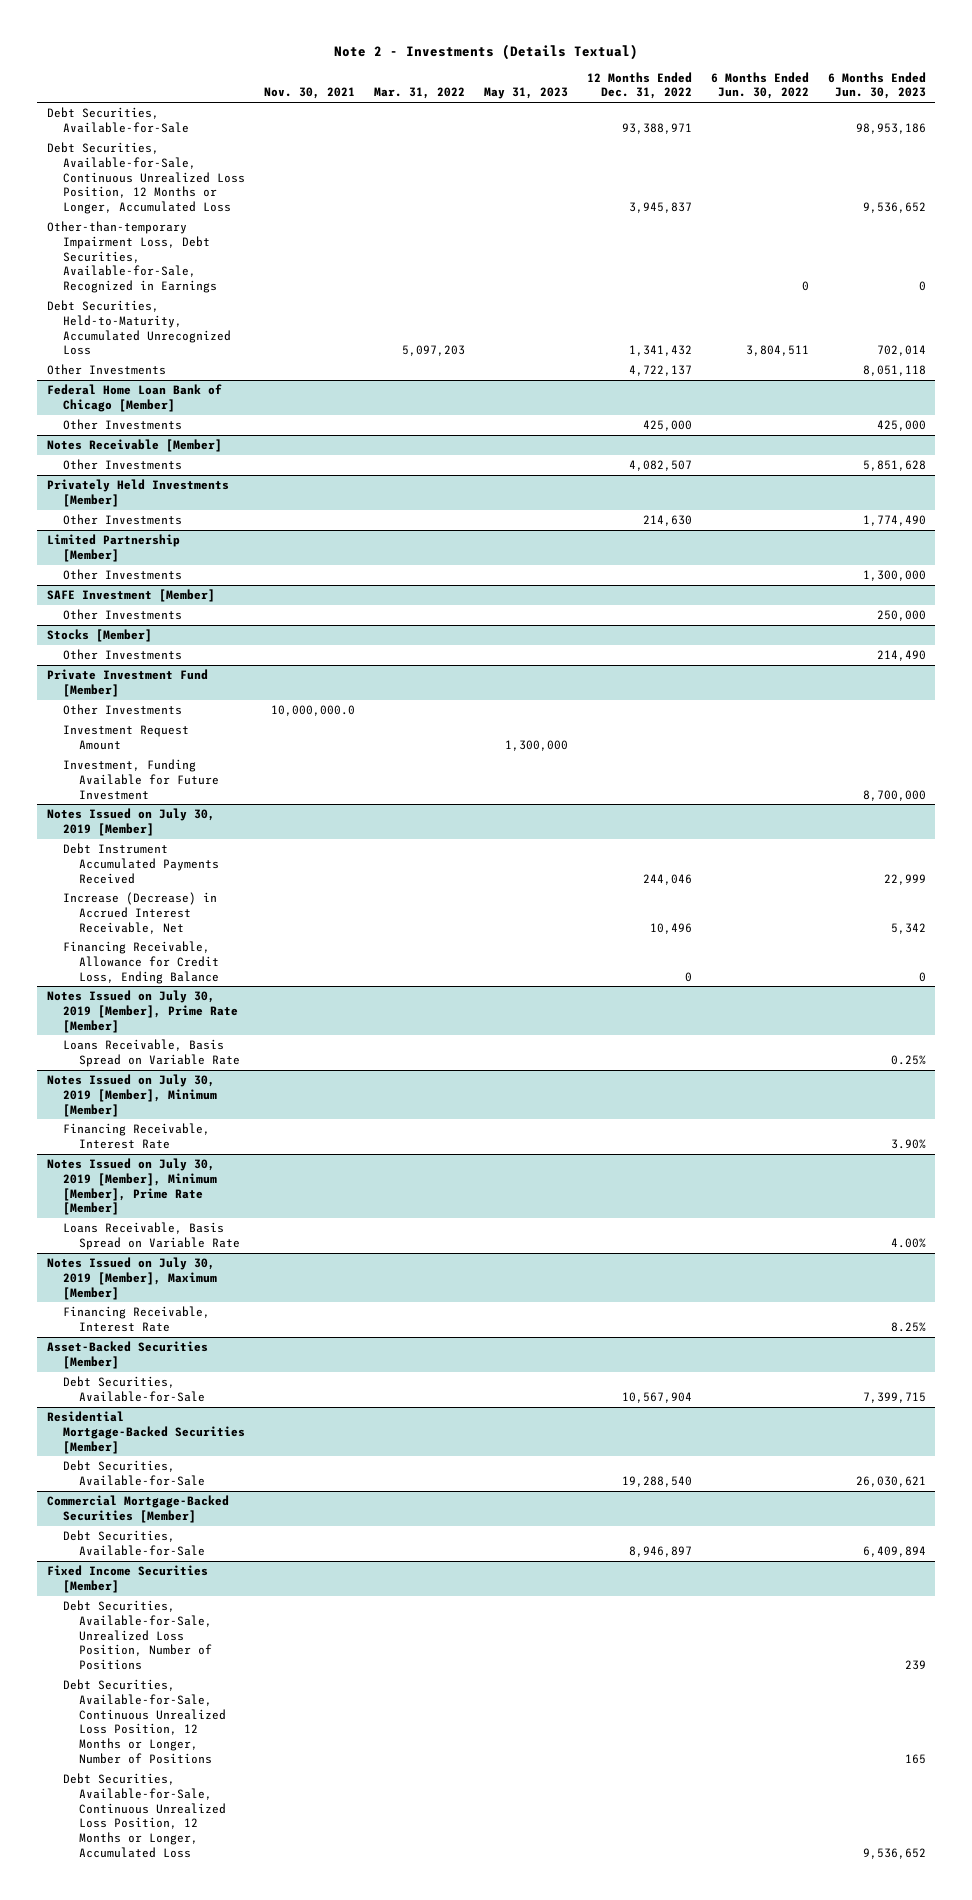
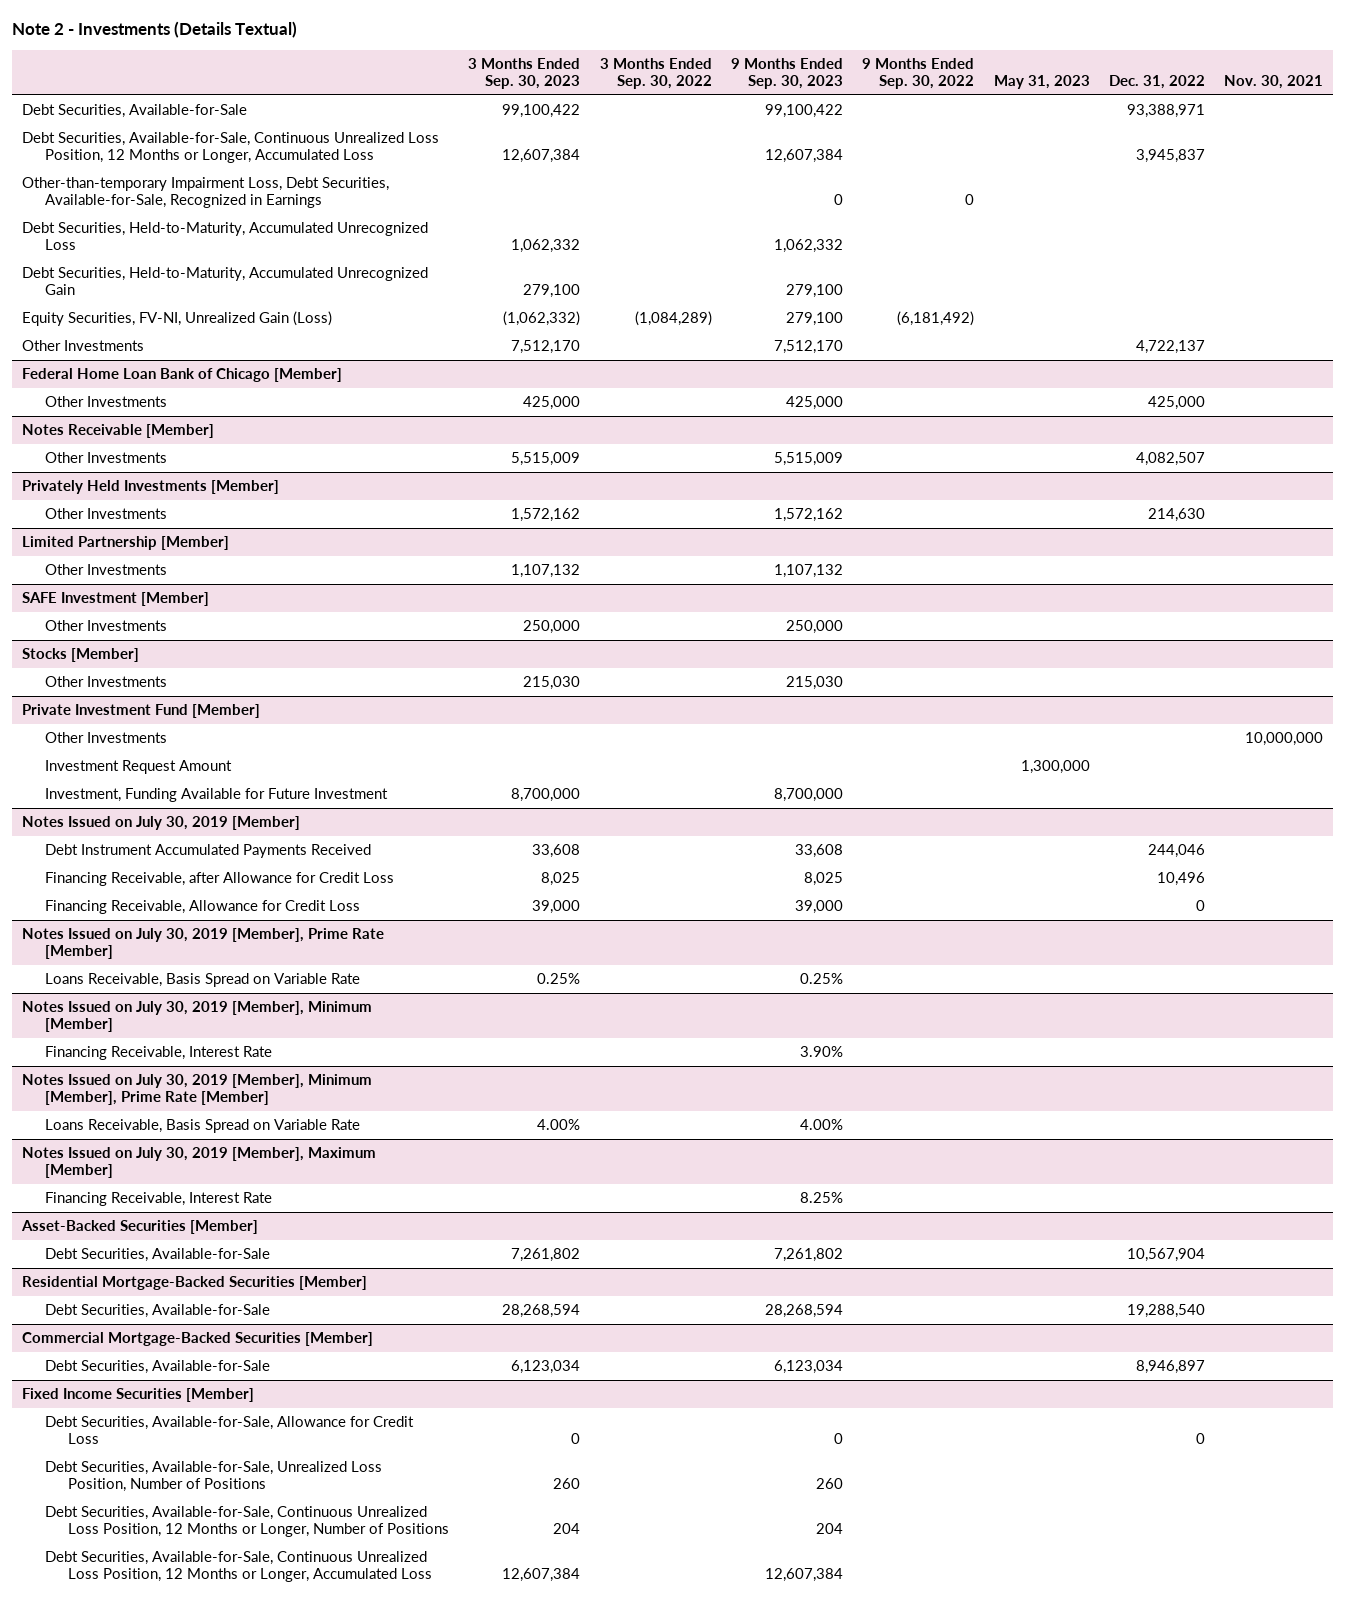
- | Nov. 30, 2021 | Mar. 31, 2022 | May 31, 2023 | 12 Months Ended Dec. 31, 2022 | 6 Months Ended Jun. 30, 2022 | 6 Months Ended Jun. 30, 2023
+ | 3 Months Ended Sep. 30, 2023 | 3 Months Ended Sep. 30, 2022 | 9 Months Ended Sep. 30, 2023 | 9 Months Ended Sep. 30, 2022 | May 31, 2023 | Dec. 31, 2022 | Nov. 30, 2021
+ Debt Securities, Held-to-Maturity, Accumulated Unrecognized Gain | 279,100 | | 279,100 | | | |
+ Equity Securities, FV-NI, Unrealized Gain (Loss) | (1,062,332) | (1,084,289) | 279,100 | (6,181,492) | | |
@ Private Investment Fund [Member]
- Other Investments | 10,000,000.0 | | | | |
+ Other Investments | | | | | | | 10,000,000
@ Notes Issued on July 30, 2019 [Member]
- Increase (Decrease) in Accrued Interest Receivable, Net | | | | 10,496 | | 5,342
- Financing Receivable, Allowance for Credit Loss, Ending Balance | | | | 0 | | 0
+ Financing Receivable, after Allowance for Credit Loss | 8,025 | | 8,025 | | | 10,496 |
+ Financing Receivable, Allowance for Credit Loss | 39,000 | | 39,000 | | | 0 |
@ Fixed Income Securities [Member]
+ Debt Securities, Available-for-Sale, Allowance for Credit Loss | 0 | | 0 | | | 0 |

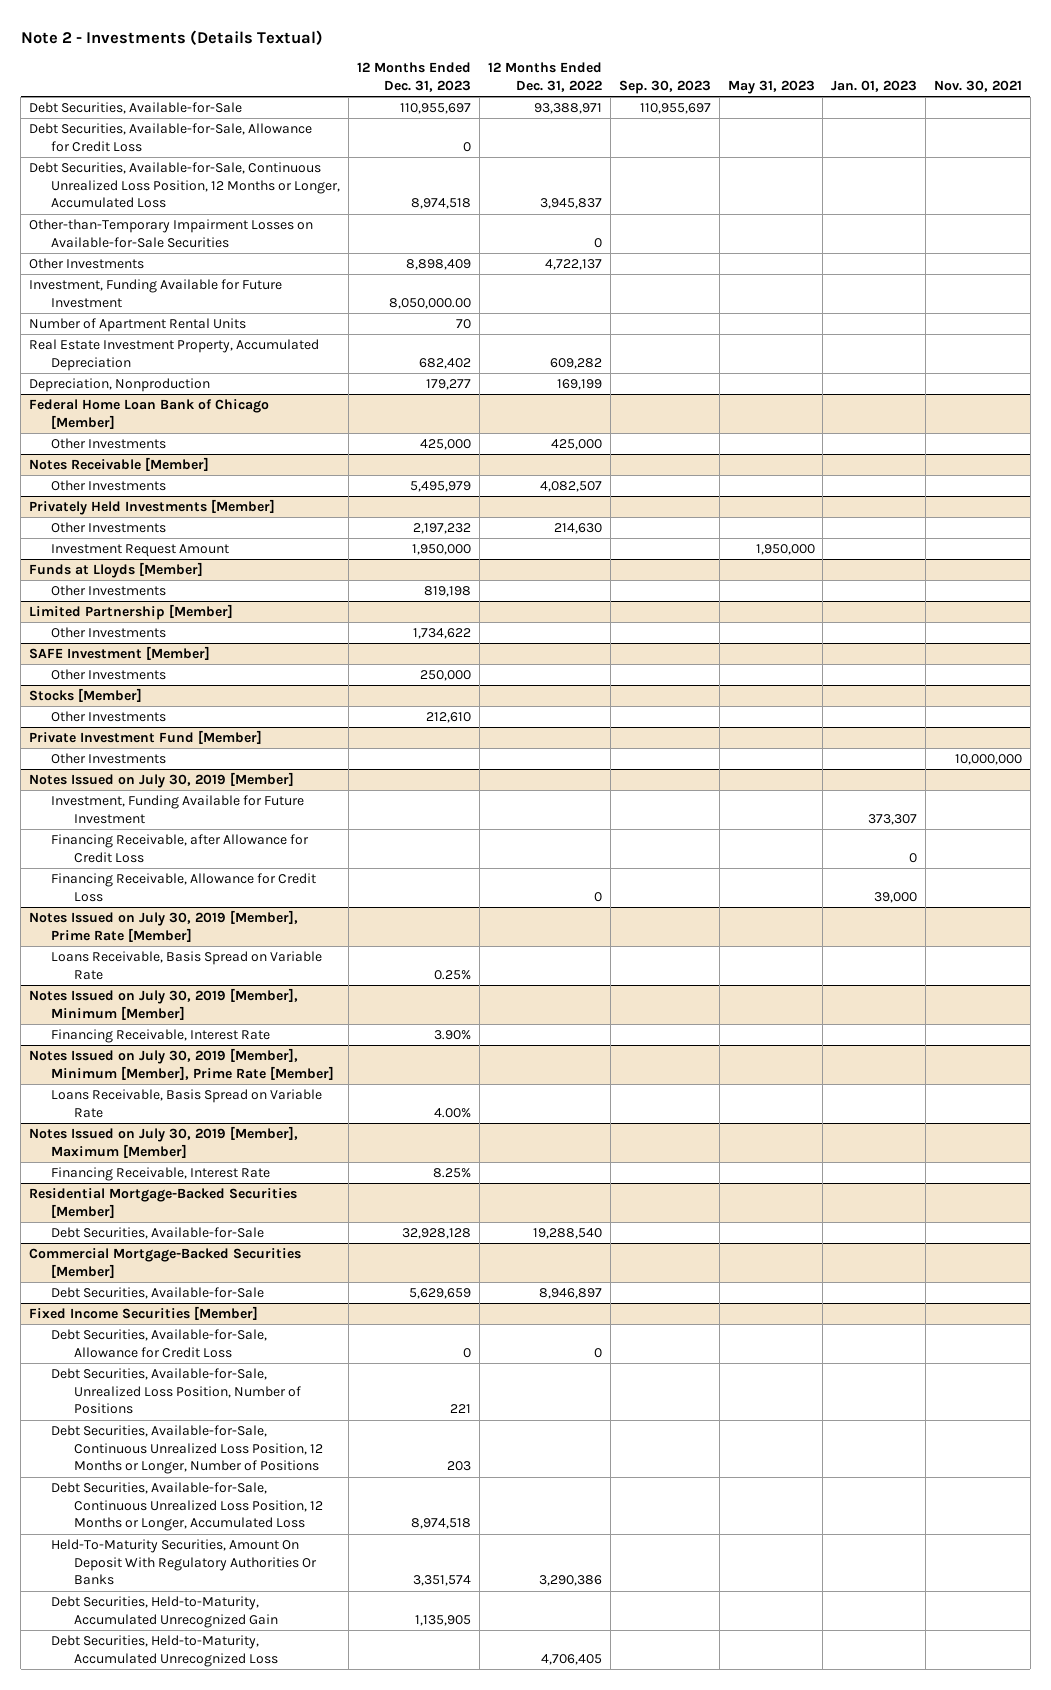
- | 3 Months Ended Sep. 30, 2023 | 3 Months Ended Sep. 30, 2022 | 9 Months Ended Sep. 30, 2023 | 9 Months Ended Sep. 30, 2022 | May 31, 2023 | Dec. 31, 2022 | Nov. 30, 2021
+ | 12 Months Ended Dec. 31, 2023 | 12 Months Ended Dec. 31, 2022 | Sep. 30, 2023 | May 31, 2023 | Jan. 01, 2023 | Nov. 30, 2021
+ Debt Securities, Available-for-Sale, Allowance for Credit Loss | 0 | | | | |
- Other-than-temporary Impairment Loss, Debt Securities, Available-for-Sale, Recognized in Earnings | | | 0 | 0 | | |
- Debt Securities, Held-to-Maturity, Accumulated Unrecognized Loss | 1,062,332 | | 1,062,332 | | | |
- Debt Securities, Held-to-Maturity, Accumulated Unrecognized Gain | 279,100 | | 279,100 | | | |
- Equity Securities, FV-NI, Unrealized Gain (Loss) | (1,062,332) | (1,084,289) | 279,100 | (6,181,492) | | |
+ Other-than-Temporary Impairment Losses on Available-for-Sale Securities | | 0 | | | |
+ Investment, Funding Available for Future Investment | 8,050,000.00 | | | | |
+ Number of Apartment Rental Units | 70 | | | | |
+ Real Estate Investment Property, Accumulated Depreciation | 682,402 | 609,282 | | | |
+ Depreciation, Nonproduction | 179,277 | 169,199 | | | |
@ Privately Held Investments [Member]
+ Investment Request Amount | 1,950,000 | | | 1,950,000 | |
+ Funds at Lloyds [Member]
+ Other Investments | 819,198 | | | | |
@ Private Investment Fund [Member]
- Investment Request Amount | | | | | 1,300,000 | |
- Investment, Funding Available for Future Investment | 8,700,000 | | 8,700,000 | | | |
@ Notes Issued on July 30, 2019 [Member]
- Debt Instrument Accumulated Payments Received | 33,608 | | 33,608 | | | 244,046 |
+ Investment, Funding Available for Future Investment | | | | | 373,307 |
- Asset-Backed Securities [Member]
- Debt Securities, Available-for-Sale | 7,261,802 | | 7,261,802 | | | 10,567,904 |
@ Fixed Income Securities [Member]
+ Held-To-Maturity Securities, Amount On Deposit With Regulatory Authorities Or Banks | 3,351,574 | 3,290,386 | | | |
+ Debt Securities, Held-to-Maturity, Accumulated Unrecognized Gain | 1,135,905 | | | | |
+ Debt Securities, Held-to-Maturity, Accumulated Unrecognized Loss | | 4,706,405 | | | |

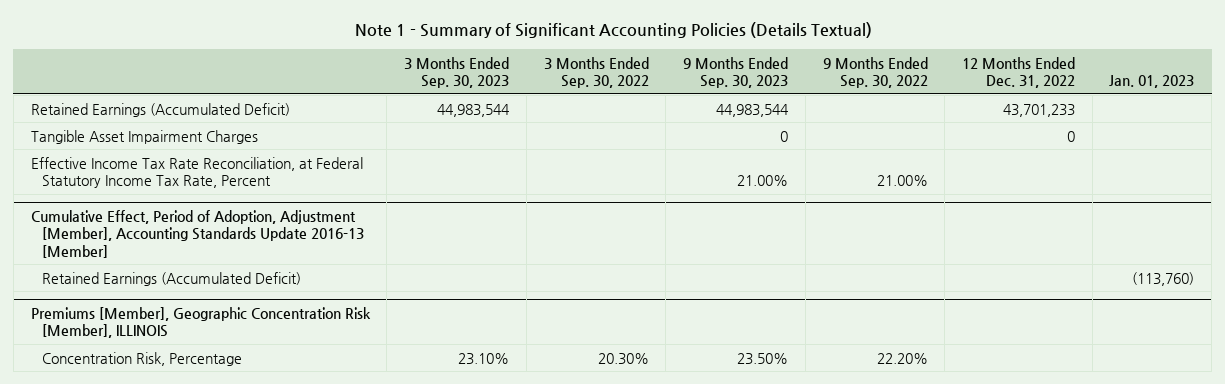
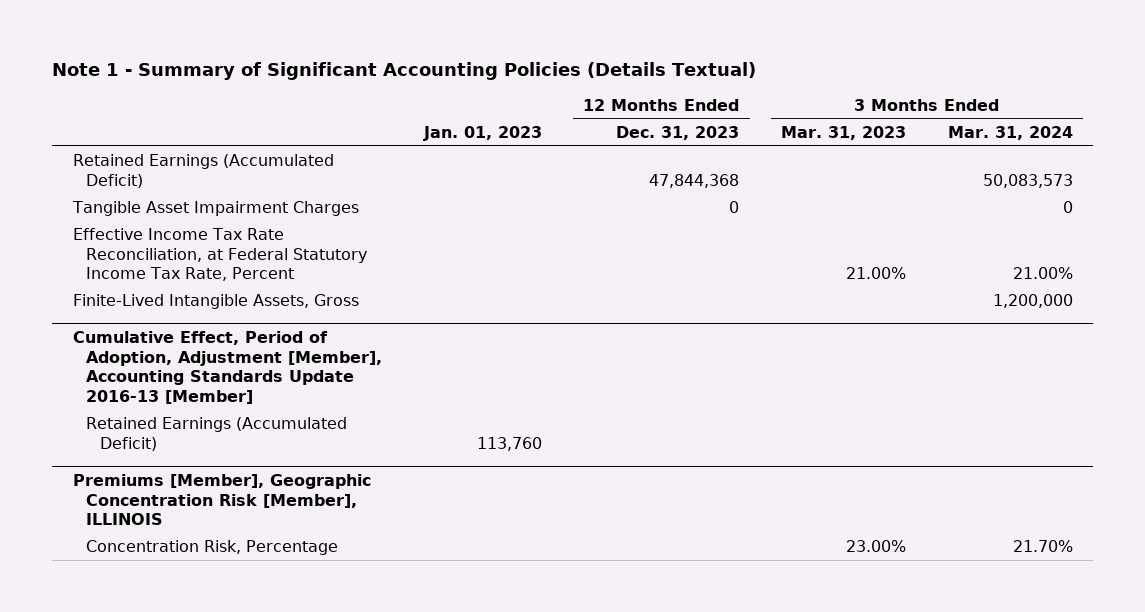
- | 3 Months Ended Sep. 30, 2023 | 3 Months Ended Sep. 30, 2022 | 9 Months Ended Sep. 30, 2023 | 9 Months Ended Sep. 30, 2022 | 12 Months Ended Dec. 31, 2022 | Jan. 01, 2023
+ | Jan. 01, 2023 | 12 Months Ended Dec. 31, 2023 | 3 Months Ended Mar. 31, 2023 | 3 Months Ended Mar. 31, 2024
+ Finite-Lived Intangible Assets, Gross | | | | 1,200,000
@ Cumulative Effect, Period of Adoption, Adjustment [Member], Accounting Standards Update 2016-13 [Member]
- Retained Earnings (Accumulated Deficit) | | | | | | (113,760)
+ Retained Earnings (Accumulated Deficit) | 113,760 | | |

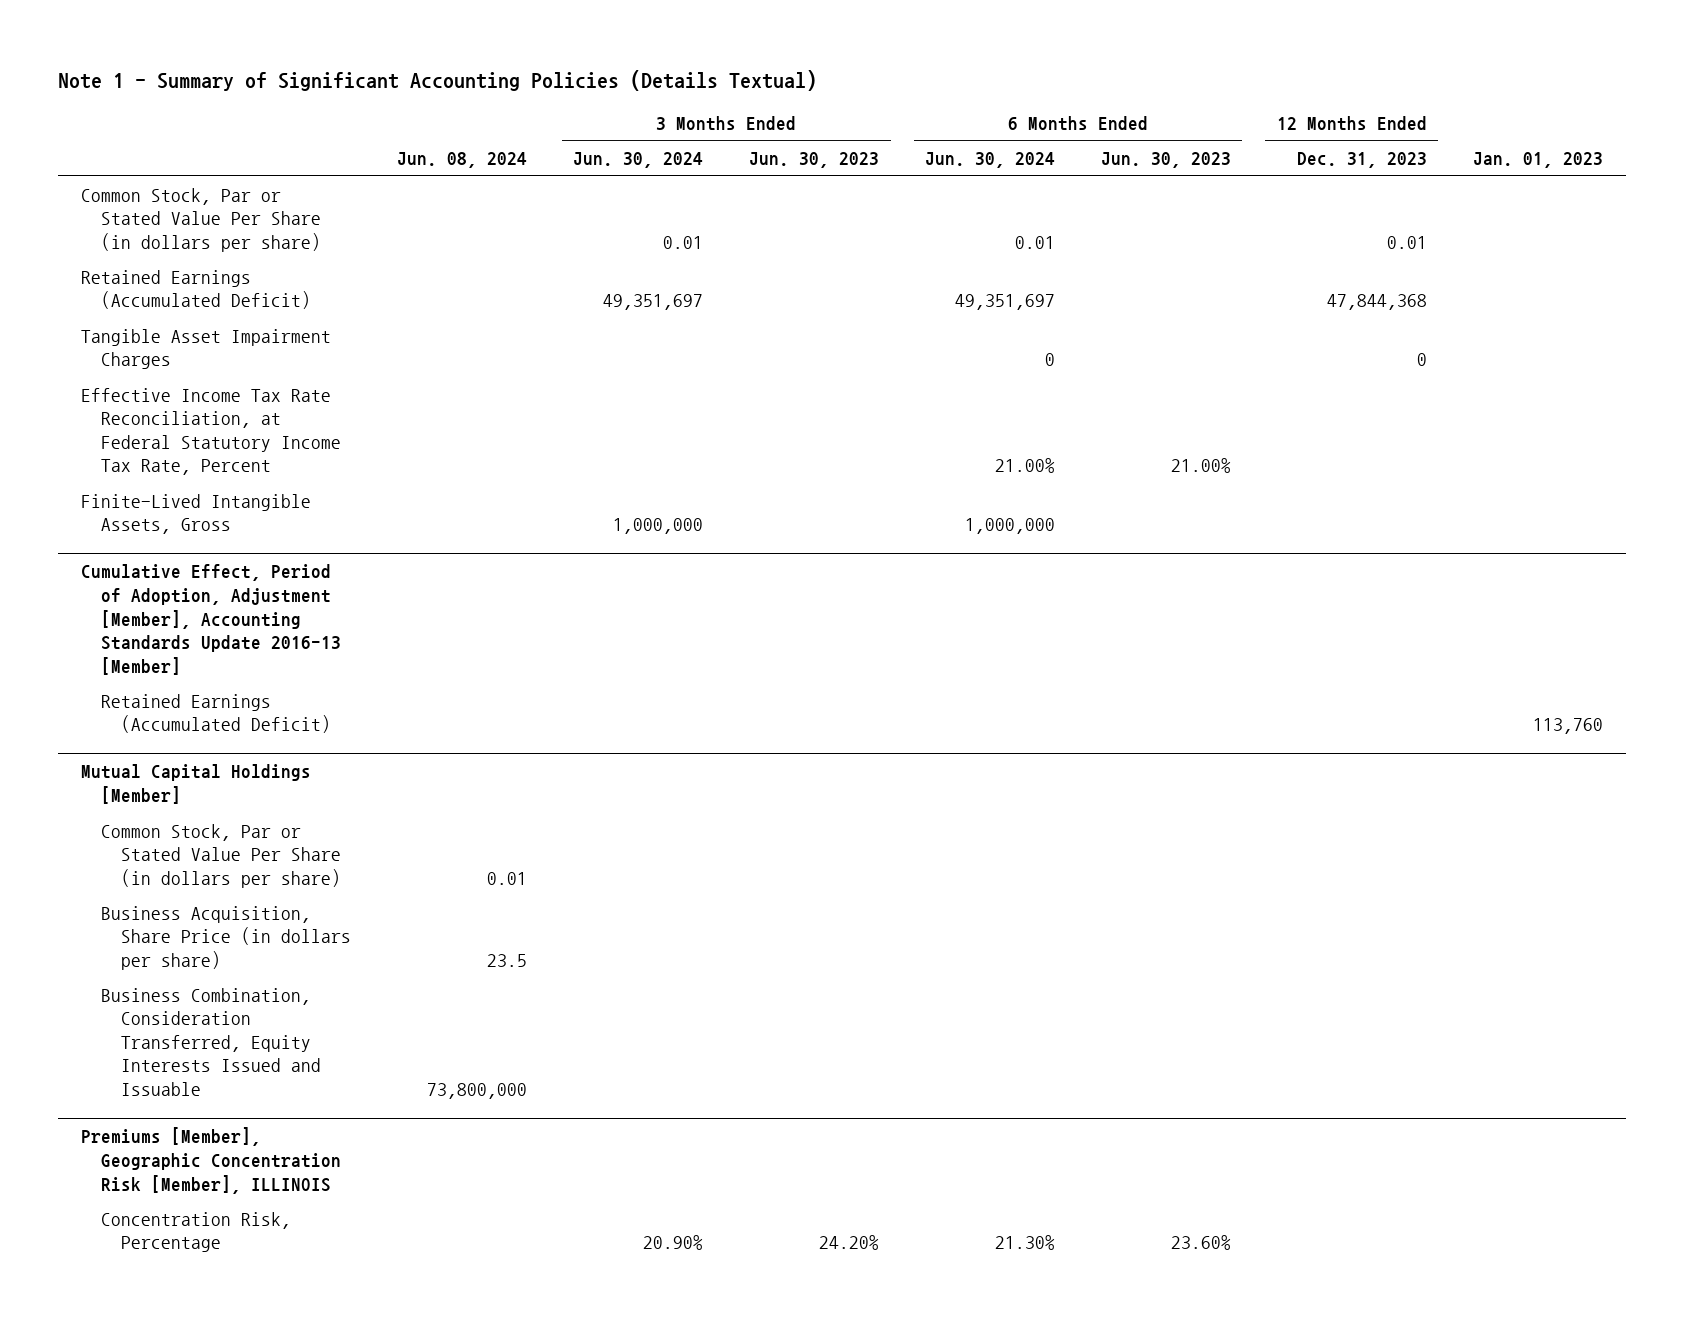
- | Jan. 01, 2023 | 12 Months Ended Dec. 31, 2023 | 3 Months Ended Mar. 31, 2023 | 3 Months Ended Mar. 31, 2024
+ | Jun. 08, 2024 | 3 Months Ended Jun. 30, 2024 | 3 Months Ended Jun. 30, 2023 | 6 Months Ended Jun. 30, 2024 | 6 Months Ended Jun. 30, 2023 | 12 Months Ended Dec. 31, 2023 | Jan. 01, 2023
+ Common Stock, Par or Stated Value Per Share (in dollars per share) | | 0.01 | | 0.01 | | 0.01 |
+ Mutual Capital Holdings [Member]
+ Common Stock, Par or Stated Value Per Share (in dollars per share) | 0.01 | | | | | |
+ Business Acquisition, Share Price (in dollars per share) | 23.5 | | | | | |
+ Business Combination, Consideration Transferred, Equity Interests Issued and Issuable | 73,800,000 | | | | | |

